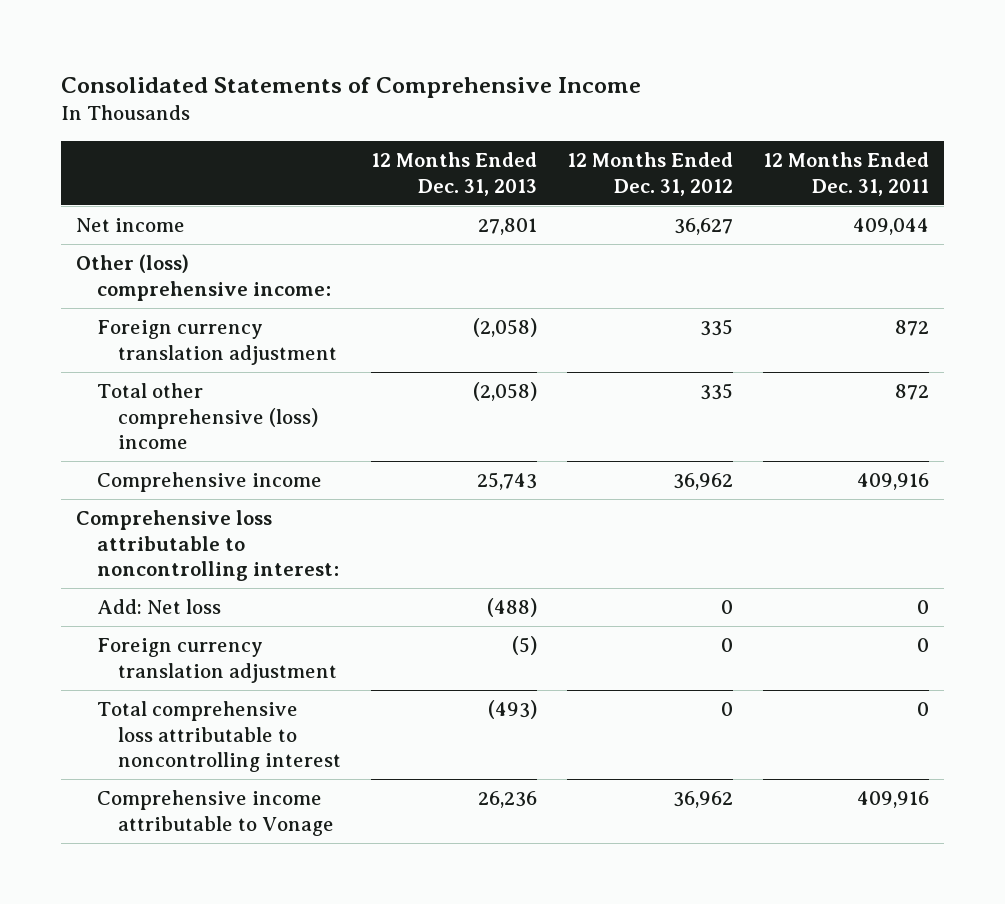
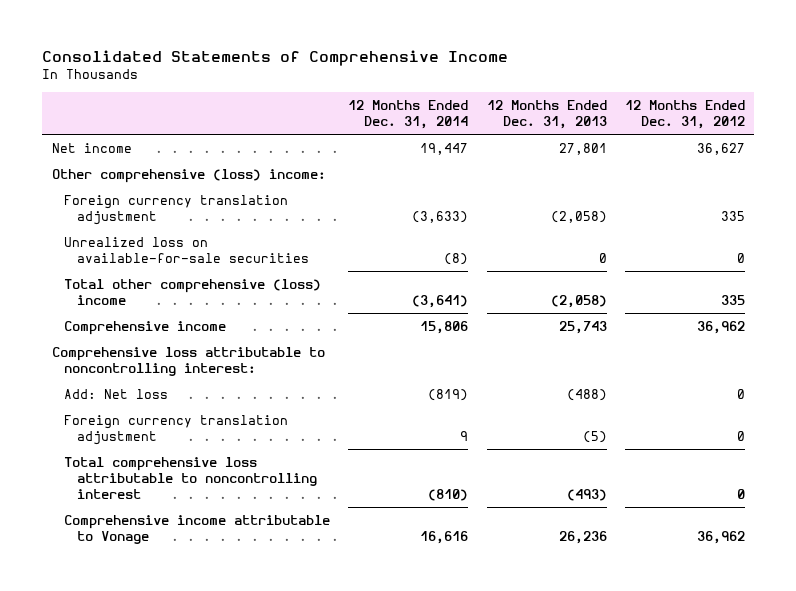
- | 12 Months Ended Dec. 31, 2013 | 12 Months Ended Dec. 31, 2012 | 12 Months Ended Dec. 31, 2011
+ | 12 Months Ended Dec. 31, 2014 | 12 Months Ended Dec. 31, 2013 | 12 Months Ended Dec. 31, 2012
- Other (loss) comprehensive income:
+ Other comprehensive (loss) income:
+ Unrealized loss on available-for-sale securities | (8) | 0 | 0

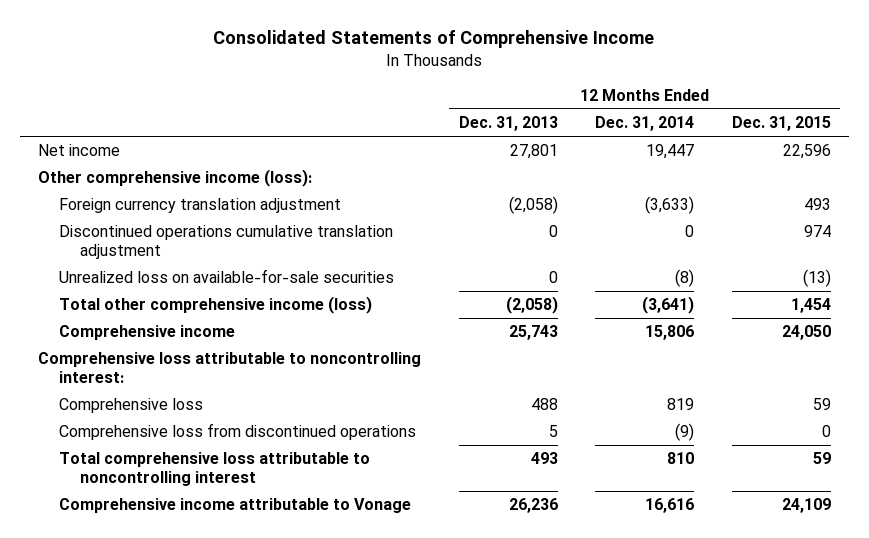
- | 12 Months Ended Dec. 31, 2014 | 12 Months Ended Dec. 31, 2013 | 12 Months Ended Dec. 31, 2012
+ | 12 Months Ended Dec. 31, 2013 | 12 Months Ended Dec. 31, 2014 | 12 Months Ended Dec. 31, 2015
- Other comprehensive (loss) income:
+ Other comprehensive income (loss):
+ Discontinued operations cumulative translation adjustment | 0 | 0 | 974
- Total other comprehensive (loss) income | (3,641) | (2,058) | 335
+ Total other comprehensive income (loss) | (2,058) | (3,641) | 1,454
- Add: Net loss | (819) | (488) | 0
- Foreign currency translation adjustment | 9 | (5) | 0
- Total comprehensive loss attributable to noncontrolling interest | (810) | (493) | 0
+ Comprehensive loss | 488 | 819 | 59
+ Comprehensive loss from discontinued operations | 5 | (9) | 0
+ Total comprehensive loss attributable to noncontrolling interest | 493 | 810 | 59

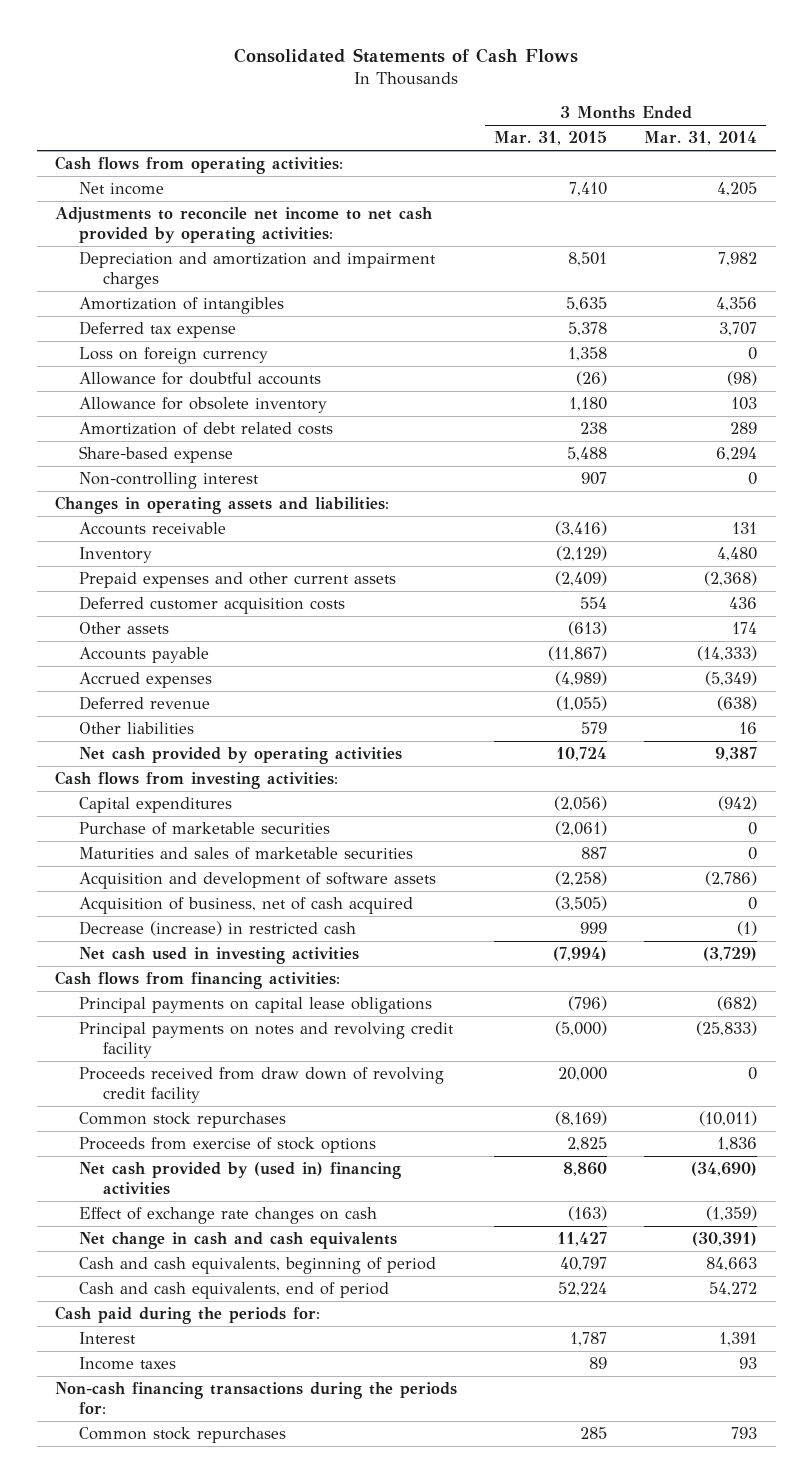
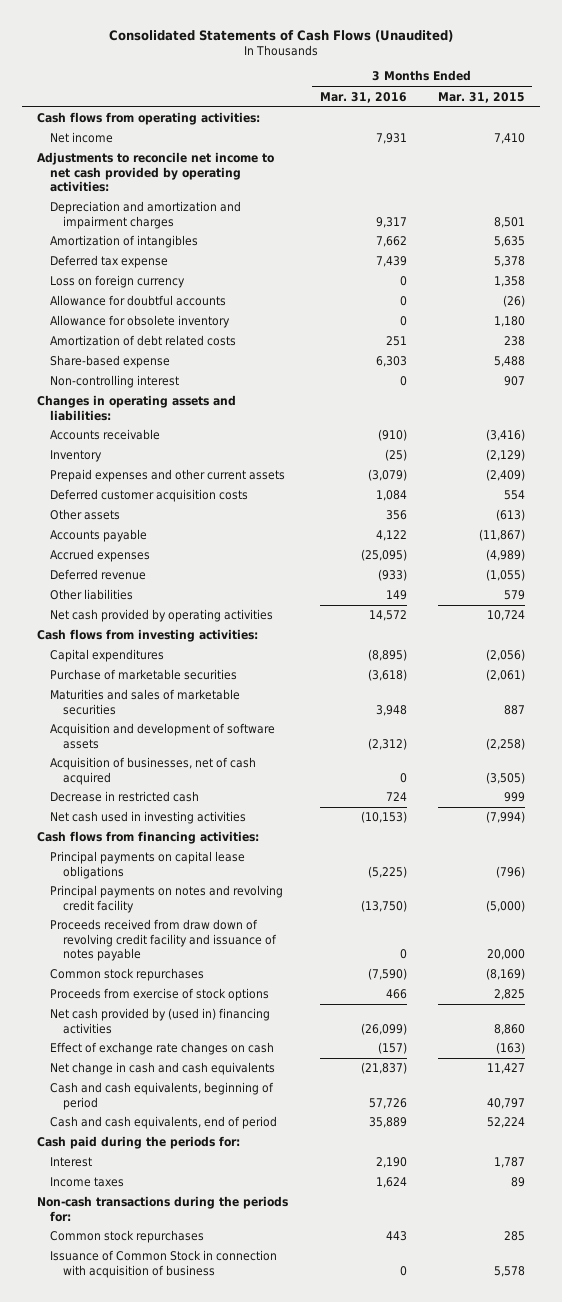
- Consolidated Statements of Cash Flows
+ Consolidated Statements of Cash Flows (Unaudited)
- | 3 Months Ended Mar. 31, 2015 | 3 Months Ended Mar. 31, 2014
+ | 3 Months Ended Mar. 31, 2016 | 3 Months Ended Mar. 31, 2015
- Acquisition of business, net of cash acquired | (3,505) | 0
- Decrease (increase) in restricted cash | 999 | (1)
+ Acquisition of businesses, net of cash acquired | 0 | (3,505)
+ Decrease in restricted cash | 724 | 999
- Proceeds received from draw down of revolving credit facility | 20,000 | 0
+ Proceeds received from draw down of revolving credit facility and issuance of notes payable | 0 | 20,000
- Non-cash financing transactions during the periods for:
+ Non-cash transactions during the periods for:
+ Issuance of Common Stock in connection with acquisition of business | 0 | 5,578

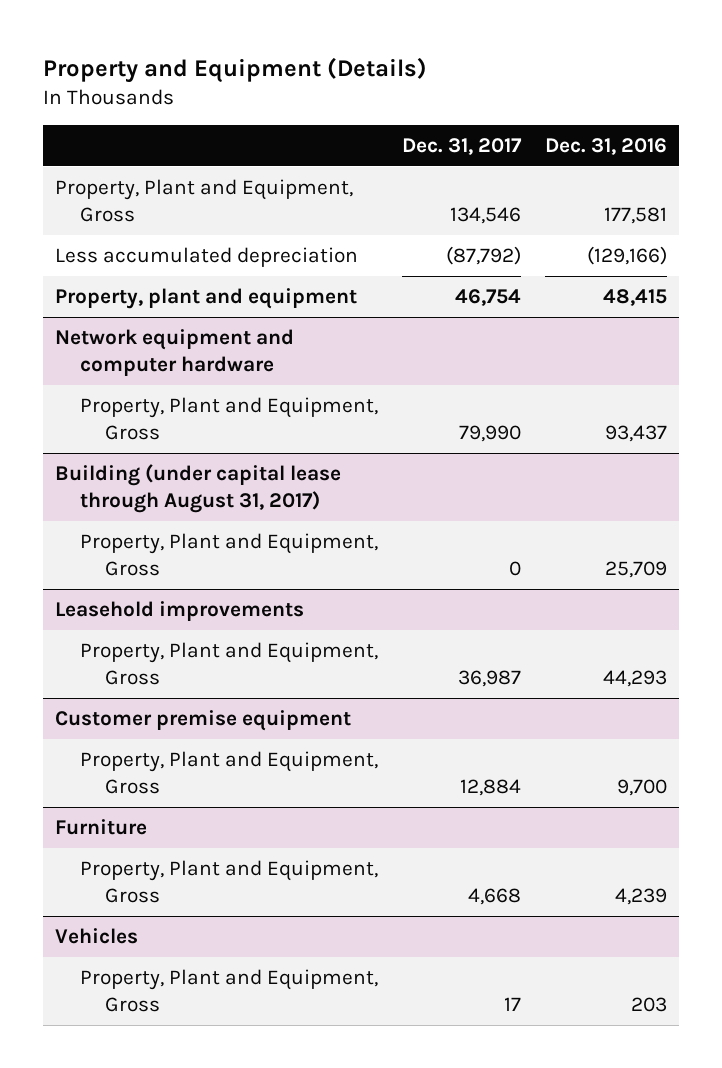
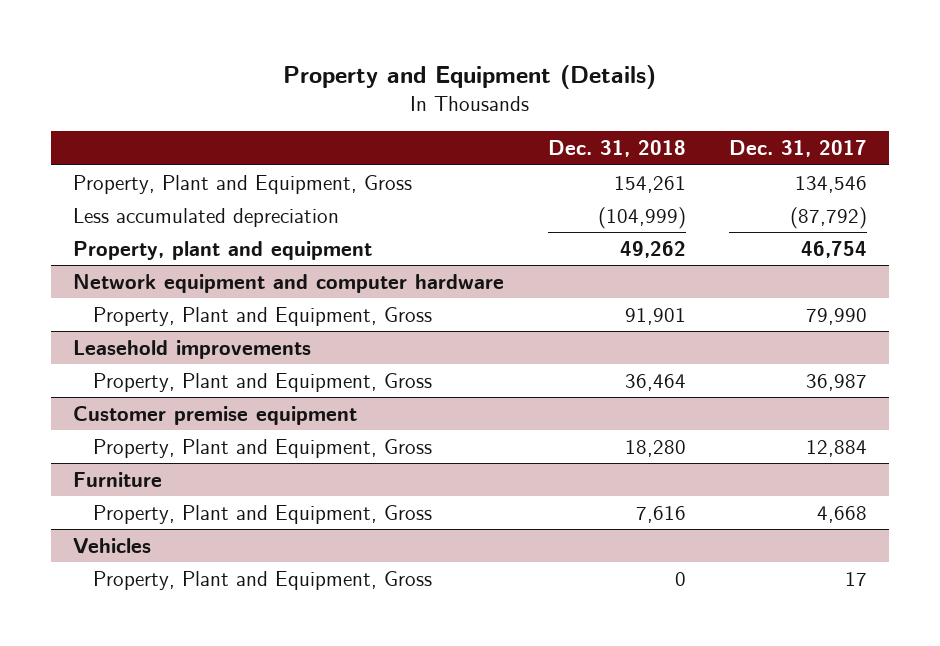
- | Dec. 31, 2017 | Dec. 31, 2016
+ | Dec. 31, 2018 | Dec. 31, 2017
- Building (under capital lease through August 31, 2017)
- Property, Plant and Equipment, Gross | 0 | 25,709

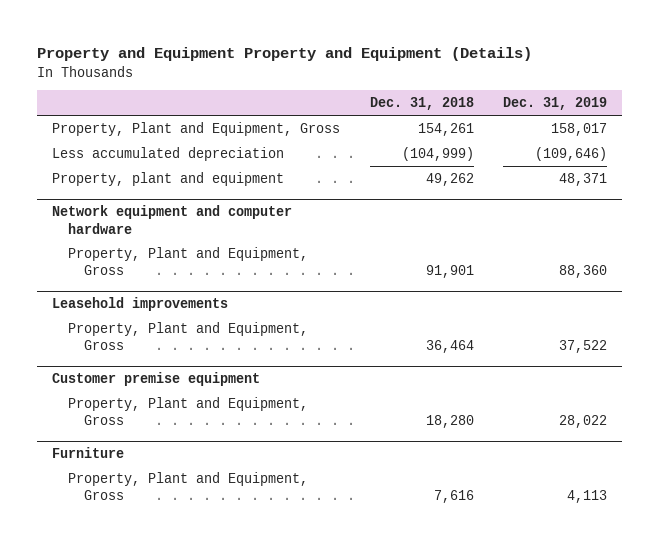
- Property and Equipment (Details)
+ Property and Equipment Property and Equipment (Details)
- | Dec. 31, 2018 | Dec. 31, 2017
+ | Dec. 31, 2018 | Dec. 31, 2019
- Vehicles
- Property, Plant and Equipment, Gross | 0 | 17

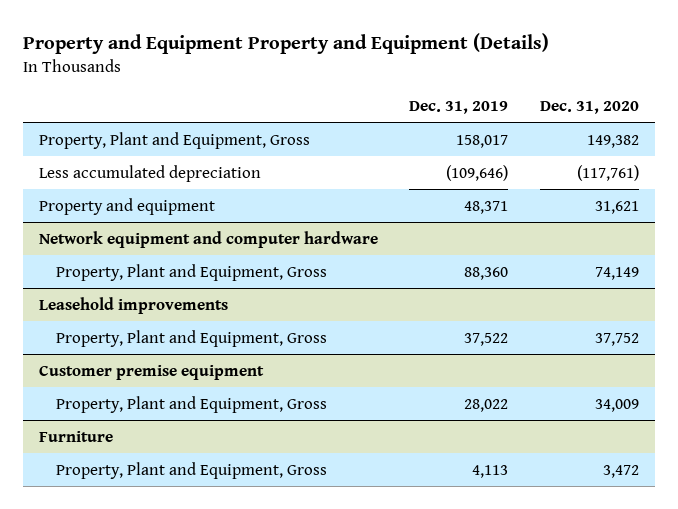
- | Dec. 31, 2018 | Dec. 31, 2019
+ | Dec. 31, 2019 | Dec. 31, 2020
- Property, plant and equipment | 49,262 | 48,371
+ Property and equipment | 48,371 | 31,621

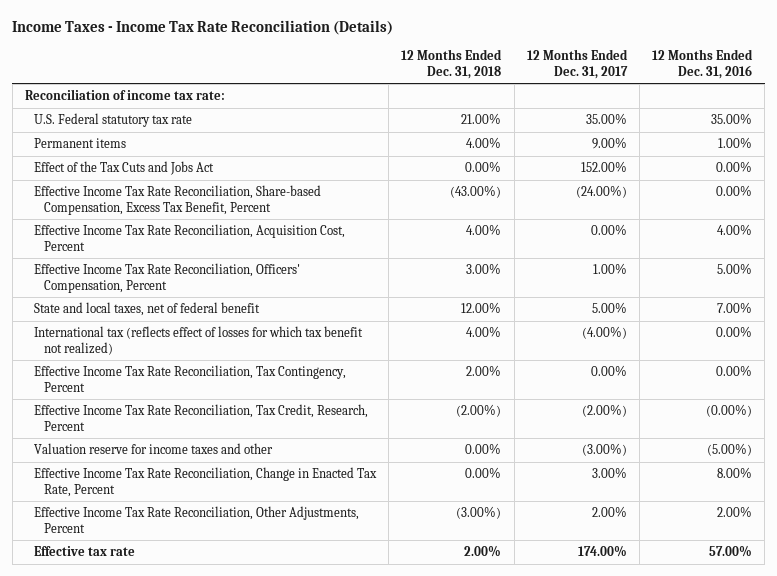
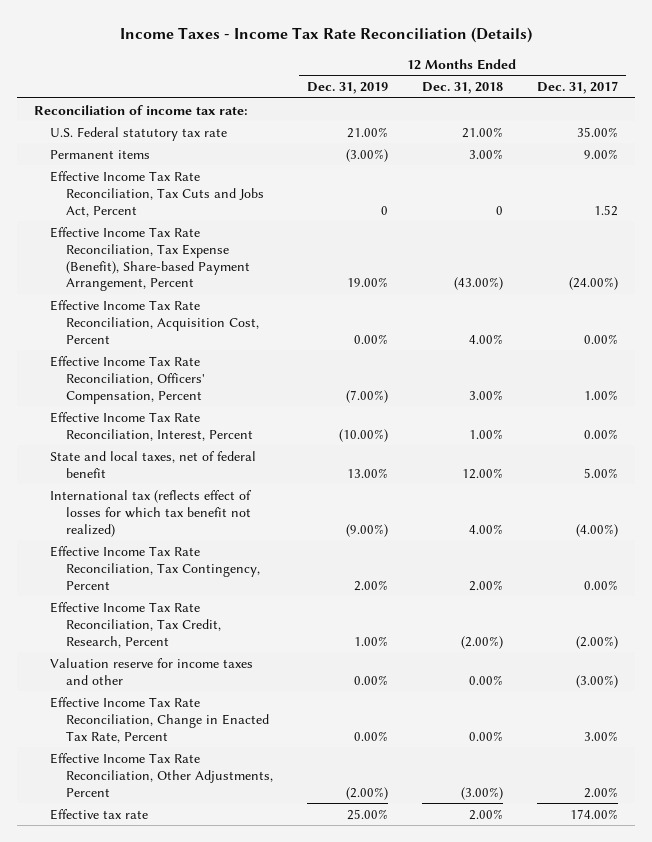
- | 12 Months Ended Dec. 31, 2018 | 12 Months Ended Dec. 31, 2017 | 12 Months Ended Dec. 31, 2016
+ | 12 Months Ended Dec. 31, 2019 | 12 Months Ended Dec. 31, 2018 | 12 Months Ended Dec. 31, 2017
- Permanent items | 4.00% | 9.00% | 1.00%
- Effect of the Tax Cuts and Jobs Act | 0.00% | 152.00% | 0.00%
- Effective Income Tax Rate Reconciliation, Share-based Compensation, Excess Tax Benefit, Percent | (43.00%) | (24.00%) | 0.00%
+ Permanent items | (3.00%) | 3.00% | 9.00%
+ Effective Income Tax Rate Reconciliation, Tax Cuts and Jobs Act, Percent | 0 | 0 | 1.52
+ Effective Income Tax Rate Reconciliation, Tax Expense (Benefit), Share-based Payment Arrangement, Percent | 19.00% | (43.00%) | (24.00%)
+ Effective Income Tax Rate Reconciliation, Interest, Percent | (10.00%) | 1.00% | 0.00%

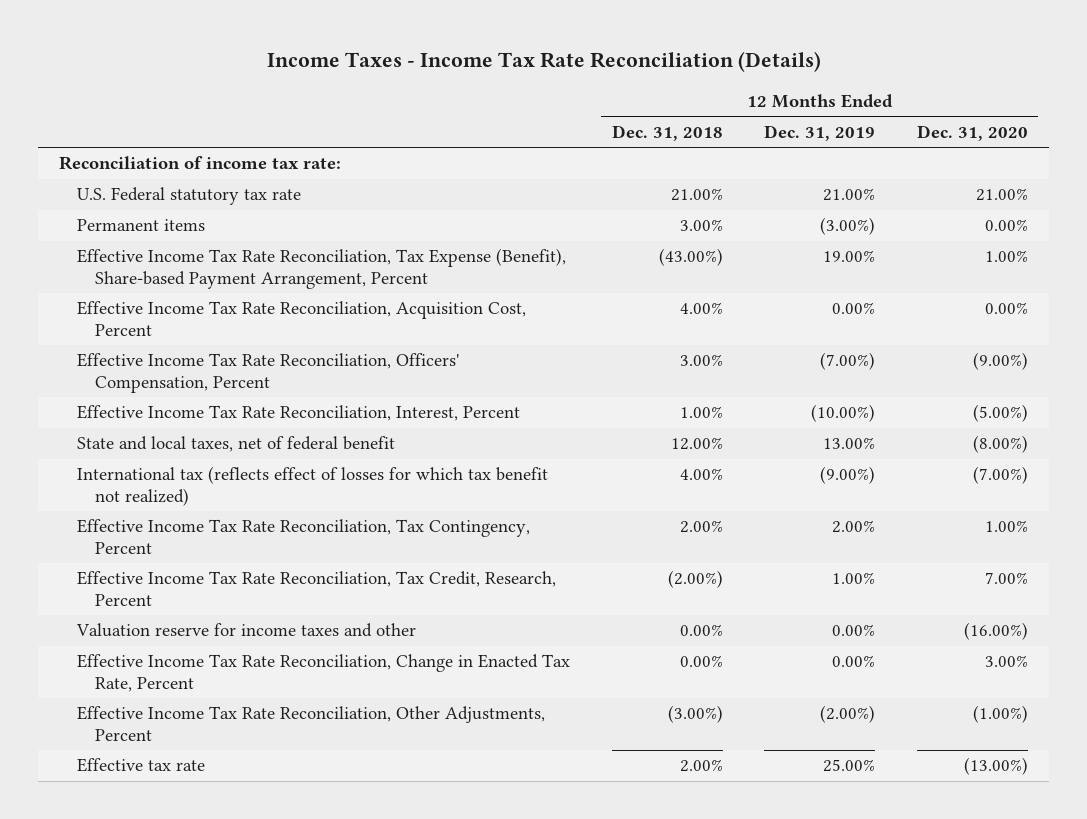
- | 12 Months Ended Dec. 31, 2019 | 12 Months Ended Dec. 31, 2018 | 12 Months Ended Dec. 31, 2017
+ | 12 Months Ended Dec. 31, 2018 | 12 Months Ended Dec. 31, 2019 | 12 Months Ended Dec. 31, 2020
- Effective Income Tax Rate Reconciliation, Tax Cuts and Jobs Act, Percent | 0 | 0 | 1.52

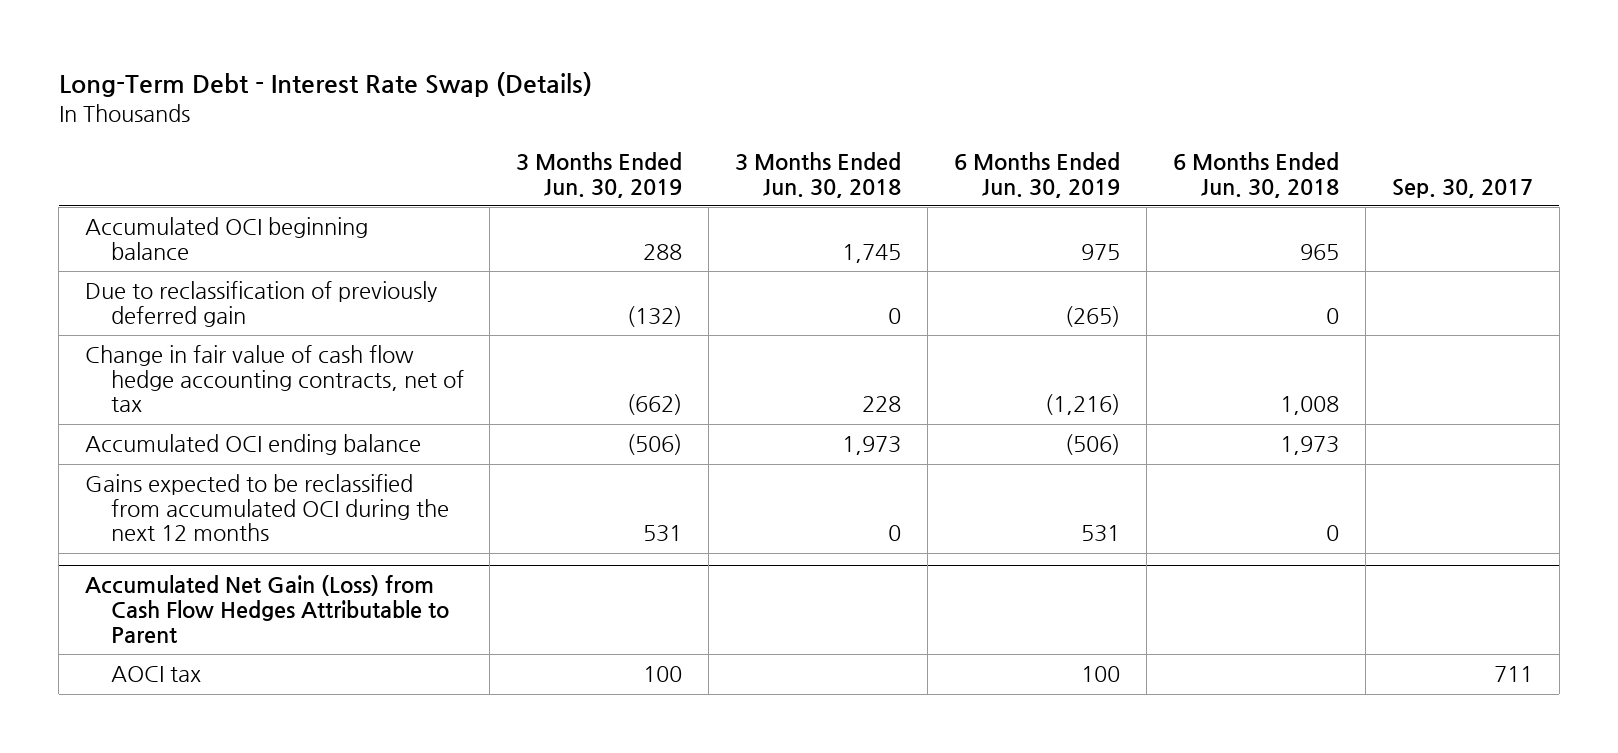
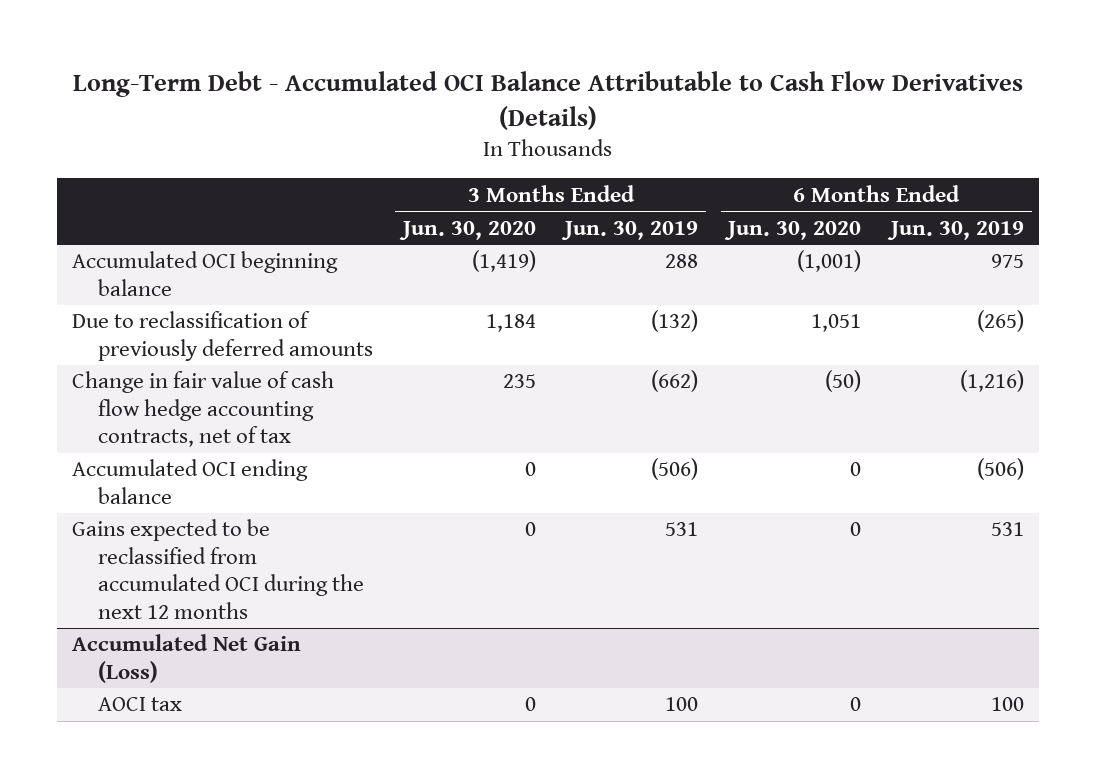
- Long-Term Debt - Interest Rate Swap (Details)
+ Long-Term Debt - Accumulated OCI Balance Attributable to Cash Flow Derivatives (Details)
- | 3 Months Ended Jun. 30, 2019 | 3 Months Ended Jun. 30, 2018 | 6 Months Ended Jun. 30, 2019 | 6 Months Ended Jun. 30, 2018 | Sep. 30, 2017
+ | 3 Months Ended Jun. 30, 2020 | 3 Months Ended Jun. 30, 2019 | 6 Months Ended Jun. 30, 2020 | 6 Months Ended Jun. 30, 2019
- Due to reclassification of previously deferred gain | (132) | 0 | (265) | 0 |
+ Due to reclassification of previously deferred amounts | 1,184 | (132) | 1,051 | (265)
- Accumulated Net Gain (Loss) from Cash Flow Hedges Attributable to Parent
+ Accumulated Net Gain (Loss)

